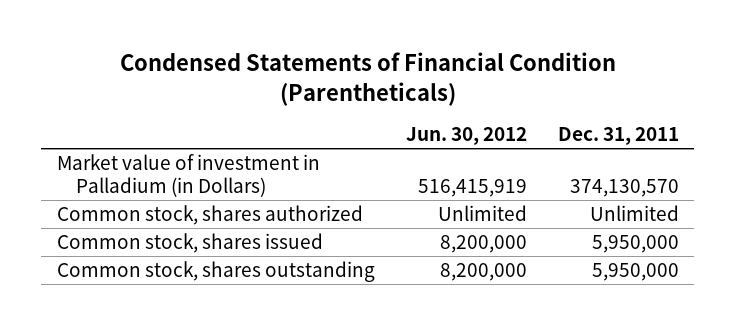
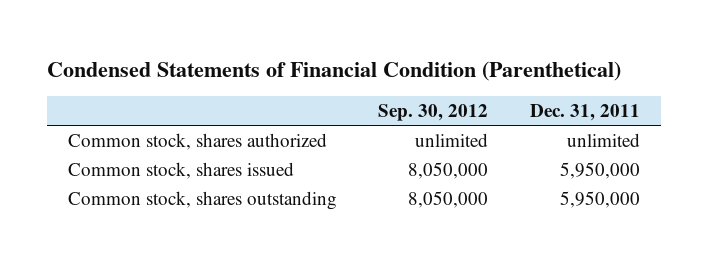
- Condensed Statements of Financial Condition (Parentheticals)
+ Condensed Statements of Financial Condition (Parenthetical)
- | Jun. 30, 2012 | Dec. 31, 2011
+ | Sep. 30, 2012 | Dec. 31, 2011
- Market value of investment in Palladium (in Dollars) | 516,415,919 | 374,130,570
- Common stock, shares authorized | Unlimited | Unlimited
+ Common stock, shares authorized | unlimited | unlimited

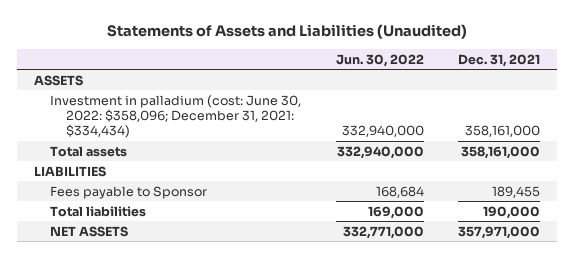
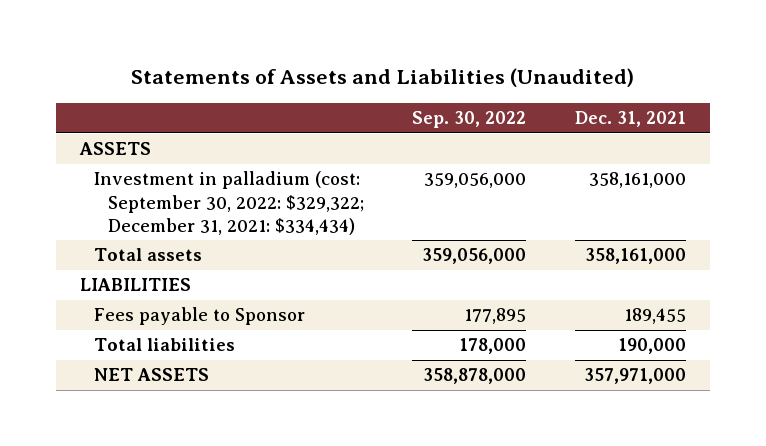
- | Jun. 30, 2022 | Dec. 31, 2021
+ | Sep. 30, 2022 | Dec. 31, 2021
- Investment in palladium (cost: June 30, 2022: $358,096; December 31, 2021: $334,434) | 332,940,000 | 358,161,000
+ Investment in palladium (cost: September 30, 2022: $329,322; December 31, 2021: $334,434) | 359,056,000 | 358,161,000

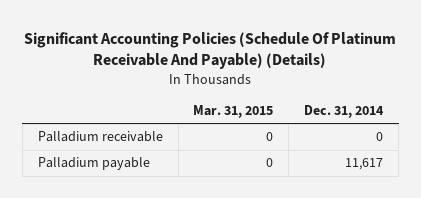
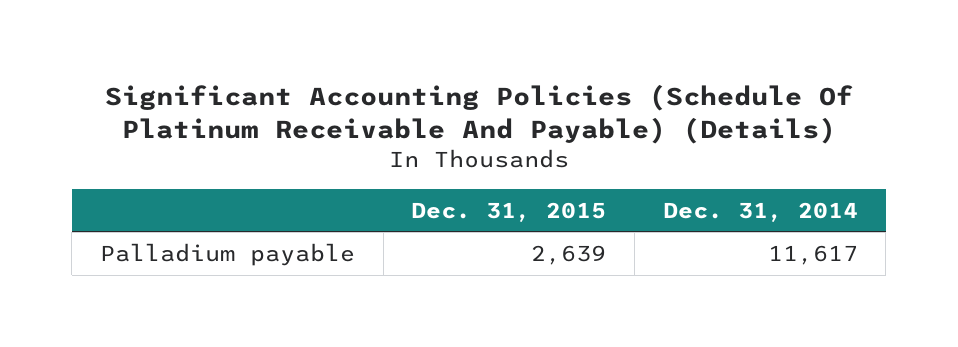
- | Mar. 31, 2015 | Dec. 31, 2014
+ | Dec. 31, 2015 | Dec. 31, 2014
- Palladium receivable | 0 | 0

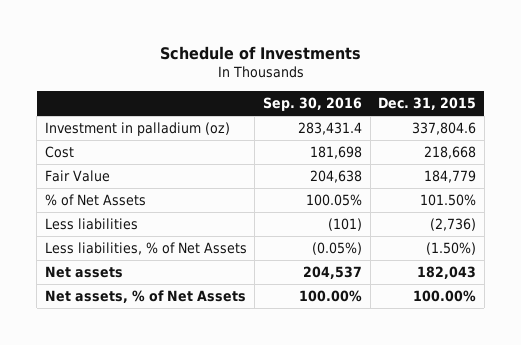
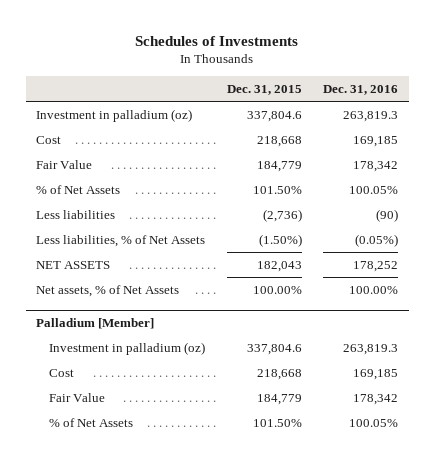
- Schedule of Investments
+ Schedules of Investments
- | Sep. 30, 2016 | Dec. 31, 2015
+ | Dec. 31, 2015 | Dec. 31, 2016
- Net assets | 204,537 | 182,043
+ NET ASSETS | 182,043 | 178,252
+ Palladium [Member]
+ Investment in palladium (oz) | 337,804.6 | 263,819.3
+ Cost | 218,668 | 169,185
+ Fair Value | 184,779 | 178,342
+ % of Net Assets | 101.50% | 100.05%

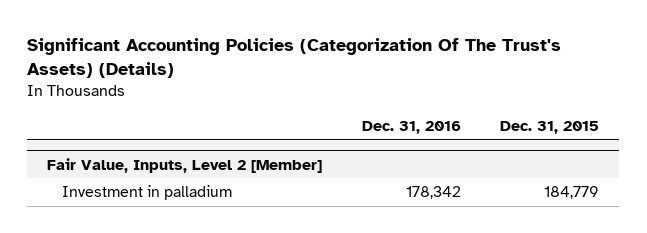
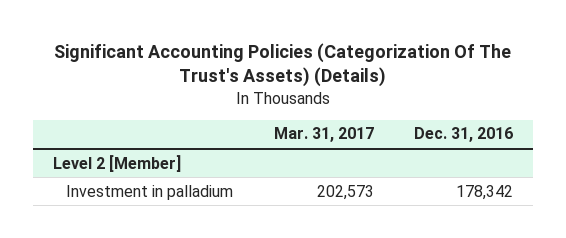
- | Dec. 31, 2016 | Dec. 31, 2015
+ | Mar. 31, 2017 | Dec. 31, 2016
- Fair Value, Inputs, Level 2 [Member]
+ Level 2 [Member]

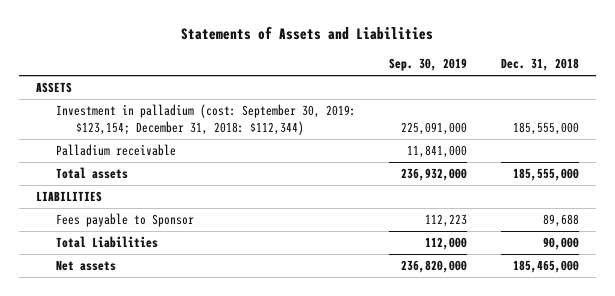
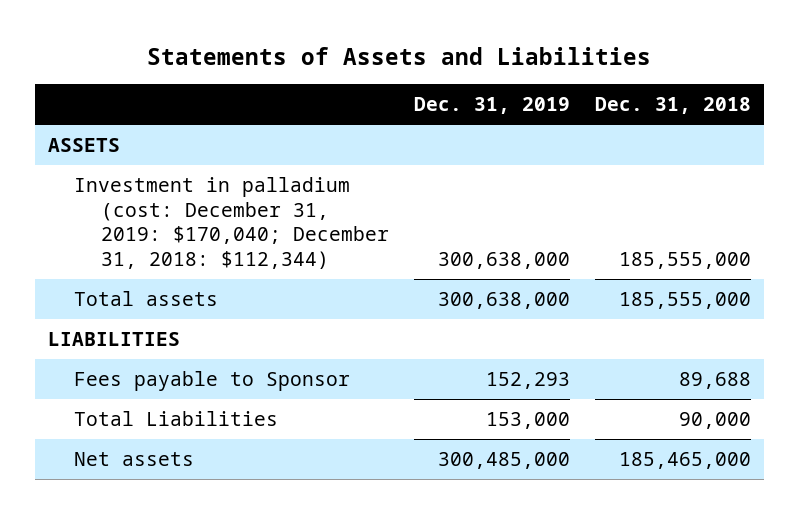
- | Sep. 30, 2019 | Dec. 31, 2018
+ | Dec. 31, 2019 | Dec. 31, 2018
- Investment in palladium (cost: September 30, 2019: $123,154; December 31, 2018: $112,344) | 225,091,000 | 185,555,000
- Palladium receivable | 11,841,000 |
+ Investment in palladium (cost: December 31, 2019: $170,040; December 31, 2018: $112,344) | 300,638,000 | 185,555,000

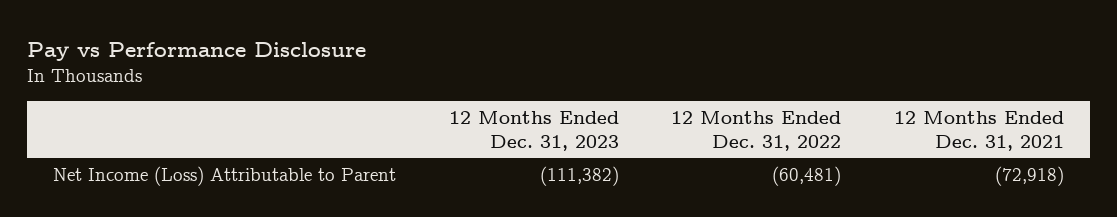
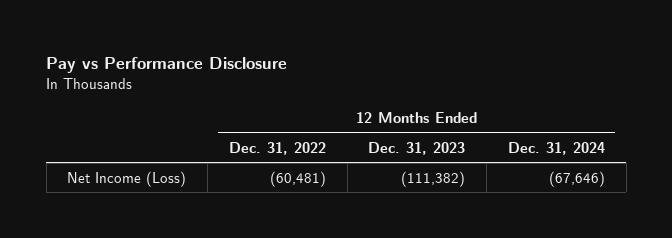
- | 12 Months Ended Dec. 31, 2023 | 12 Months Ended Dec. 31, 2022 | 12 Months Ended Dec. 31, 2021
+ | 12 Months Ended Dec. 31, 2022 | 12 Months Ended Dec. 31, 2023 | 12 Months Ended Dec. 31, 2024
- Net Income (Loss) Attributable to Parent | (111,382) | (60,481) | (72,918)
+ Net Income (Loss) | (60,481) | (111,382) | (67,646)

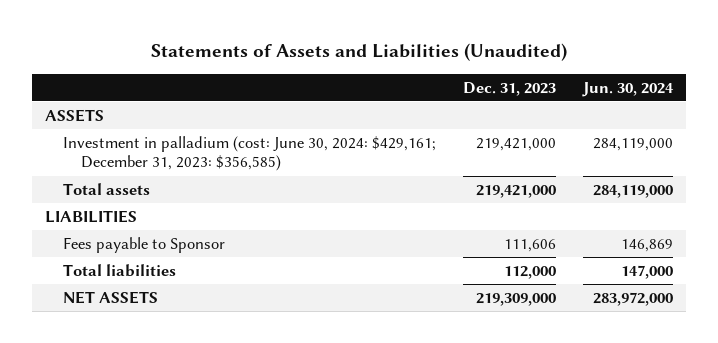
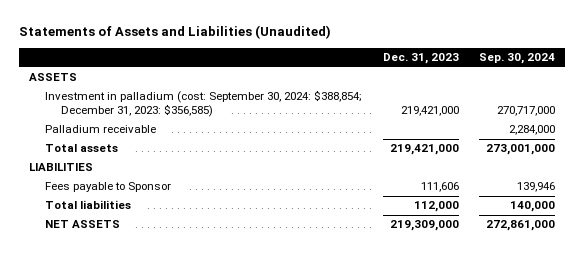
- | Dec. 31, 2023 | Jun. 30, 2024
+ | Dec. 31, 2023 | Sep. 30, 2024
- Investment in palladium (cost: June 30, 2024: $429,161; December 31, 2023: $356,585) | 219,421,000 | 284,119,000
+ Investment in palladium (cost: September 30, 2024: $388,854; December 31, 2023: $356,585) | 219,421,000 | 270,717,000
+ Palladium receivable | | 2,284,000

